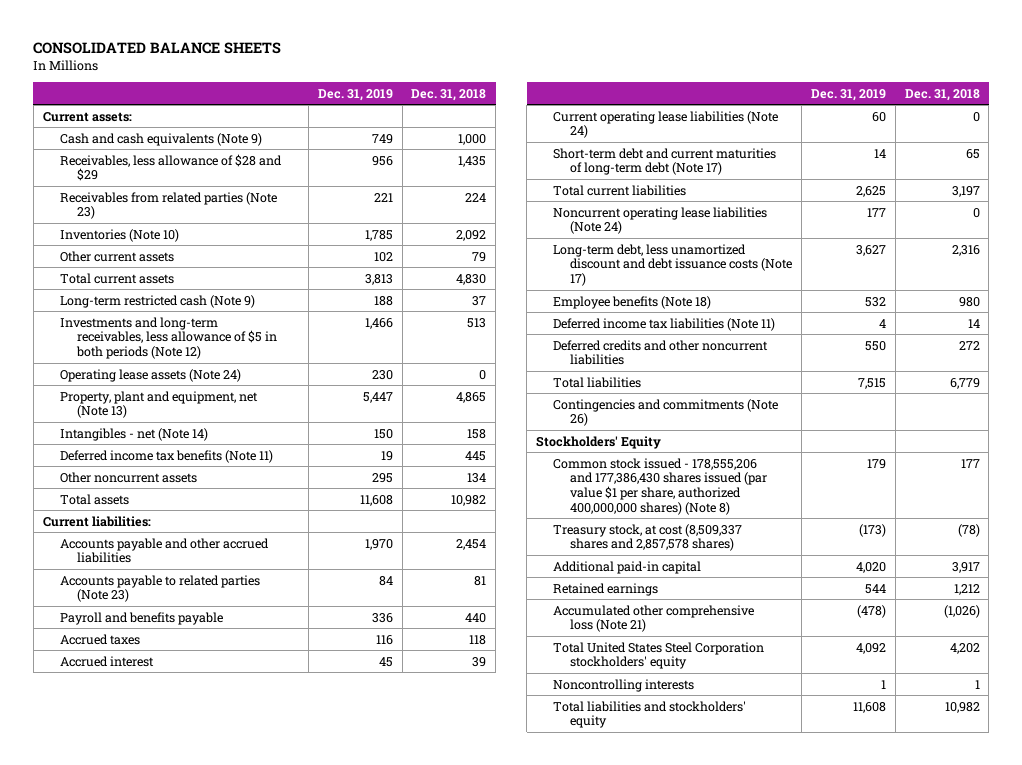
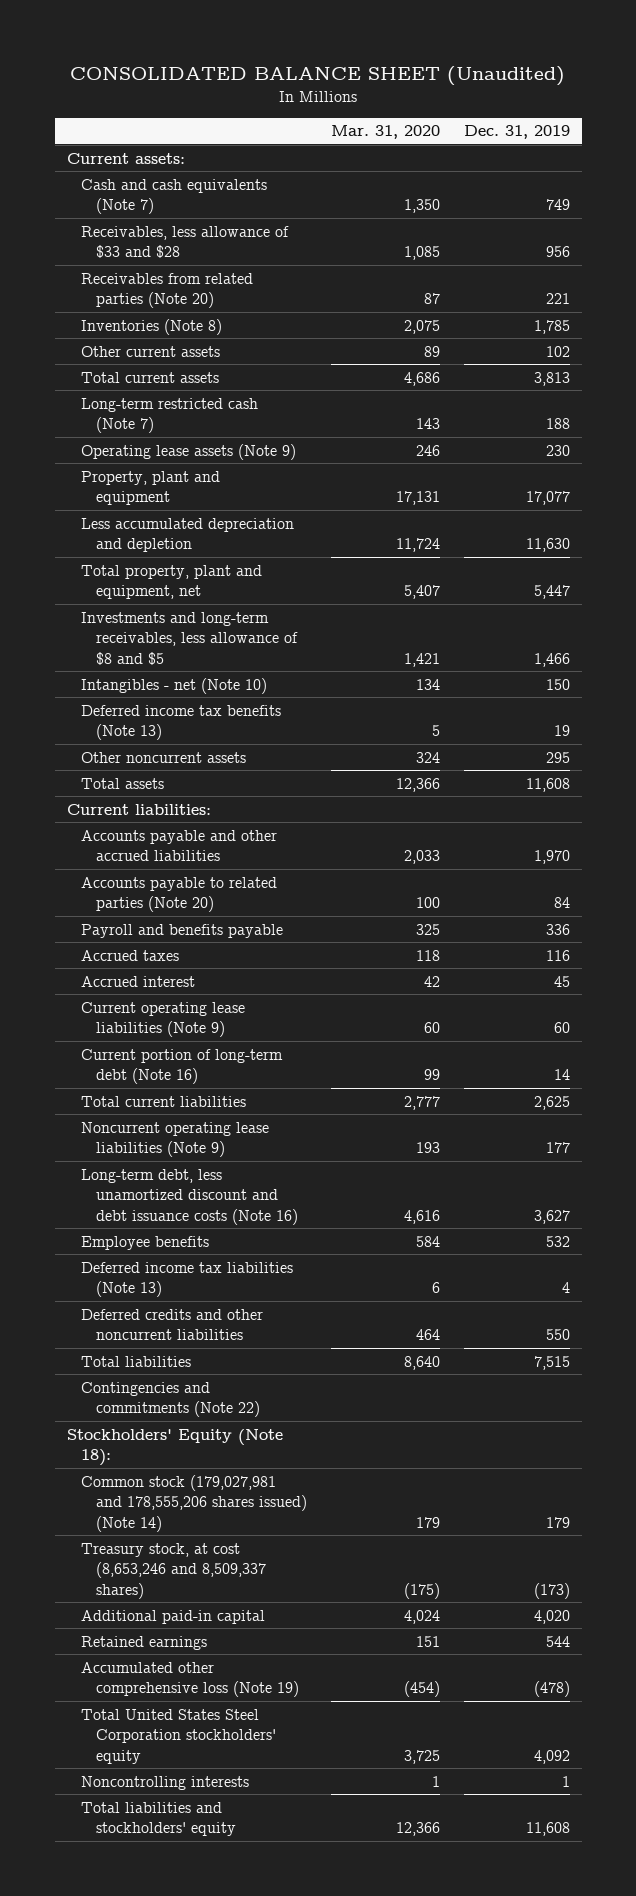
- CONSOLIDATED BALANCE SHEETS
+ CONSOLIDATED BALANCE SHEET (Unaudited)
- | Dec. 31, 2019 | Dec. 31, 2018
+ | Mar. 31, 2020 | Dec. 31, 2019
- Cash and cash equivalents (Note 9) | 749 | 1,000
- Receivables, less allowance of $28 and $29 | 956 | 1,435
- Receivables from related parties (Note 23) | 221 | 224
- Inventories (Note 10) | 1,785 | 2,092
+ Cash and cash equivalents (Note 7) | 1,350 | 749
+ Receivables, less allowance of $33 and $28 | 1,085 | 956
+ Receivables from related parties (Note 20) | 87 | 221
+ Inventories (Note 8) | 2,075 | 1,785
- Long-term restricted cash (Note 9) | 188 | 37
- Investments and long-term receivables, less allowance of $5 in both periods (Note 12) | 1,466 | 513
- Operating lease assets (Note 24) | 230 | 0
- Property, plant and equipment, net (Note 13) | 5,447 | 4,865
- Intangibles - net (Note 14) | 150 | 158
- Deferred income tax benefits (Note 11) | 19 | 445
+ Long-term restricted cash (Note 7) | 143 | 188
+ Operating lease assets (Note 9) | 246 | 230
+ Property, plant and equipment | 17,131 | 17,077
+ Less accumulated depreciation and depletion | 11,724 | 11,630
+ Total property, plant and equipment, net | 5,407 | 5,447
+ Investments and long-term receivables, less allowance of $8 and $5 | 1,421 | 1,466
+ Intangibles - net (Note 10) | 134 | 150
+ Deferred income tax benefits (Note 13) | 5 | 19
- Accounts payable to related parties (Note 23) | 84 | 81
+ Accounts payable to related parties (Note 20) | 100 | 84
- Current operating lease liabilities (Note 24) | 60 | 0
- Short-term debt and current maturities of long-term debt (Note 17) | 14 | 65
+ Current operating lease liabilities (Note 9) | 60 | 60
+ Current portion of long-term debt (Note 16) | 99 | 14
- Noncurrent operating lease liabilities (Note 24) | 177 | 0
- Long-term debt, less unamortized discount and debt issuance costs (Note 17) | 3,627 | 2,316
- Employee benefits (Note 18) | 532 | 980
- Deferred income tax liabilities (Note 11) | 4 | 14
+ Noncurrent operating lease liabilities (Note 9) | 193 | 177
+ Long-term debt, less unamortized discount and debt issuance costs (Note 16) | 4,616 | 3,627
+ Employee benefits | 584 | 532
+ Deferred income tax liabilities (Note 13) | 6 | 4
- Contingencies and commitments (Note 26)
- Stockholders' Equity
- Common stock issued - 178,555,206 and 177,386,430 shares issued (par value $1 per share, authorized 400,000,000 shares) (Note 8) | 179 | 177
- Treasury stock, at cost (8,509,337 shares and 2,857,578 shares) | (173) | (78)
+ Contingencies and commitments (Note 22)
+ Stockholders' Equity (Note 18):
+ Common stock (179,027,981 and 178,555,206 shares issued) (Note 14) | 179 | 179
+ Treasury stock, at cost (8,653,246 and 8,509,337 shares) | (175) | (173)
- Accumulated other comprehensive loss (Note 21) | (478) | (1,026)
+ Accumulated other comprehensive loss (Note 19) | (454) | (478)

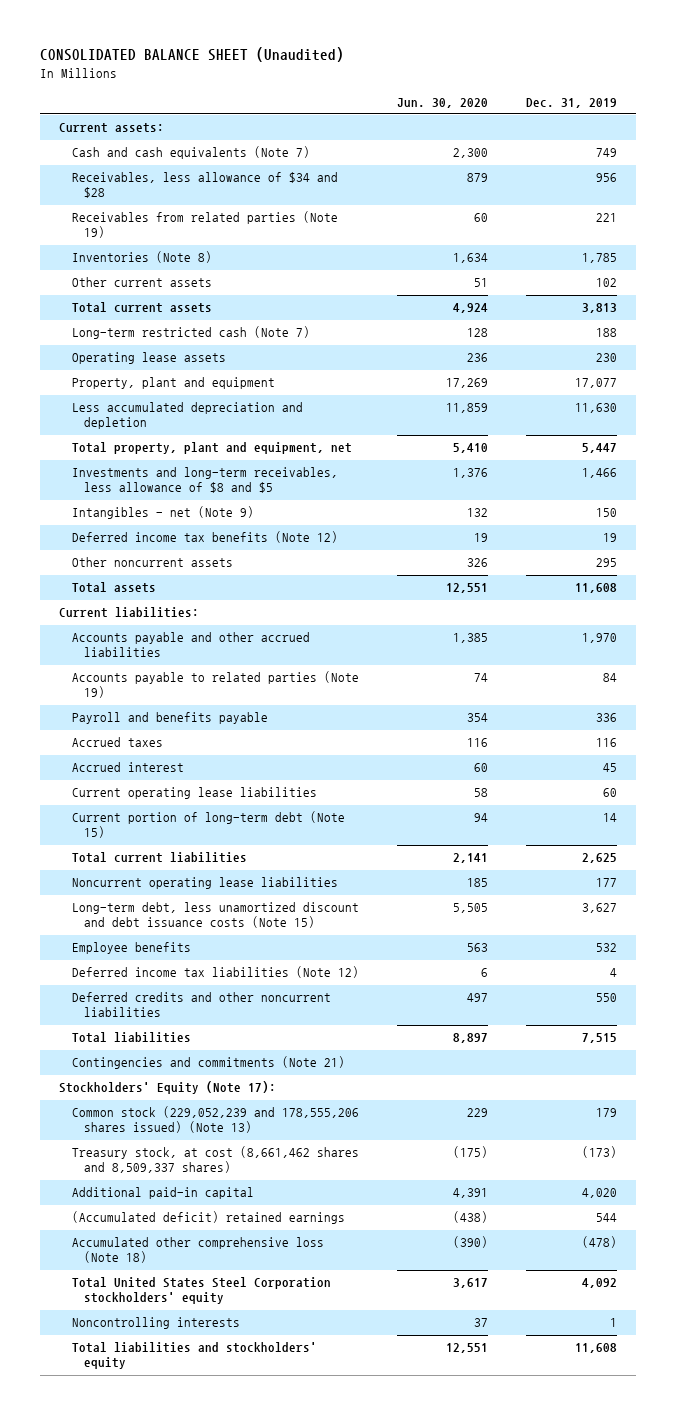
- | Mar. 31, 2020 | Dec. 31, 2019
+ | Jun. 30, 2020 | Dec. 31, 2019
- Receivables, less allowance of $33 and $28 | 1,085 | 956
- Receivables from related parties (Note 20) | 87 | 221
+ Receivables, less allowance of $34 and $28 | 879 | 956
+ Receivables from related parties (Note 19) | 60 | 221
- Operating lease assets (Note 9) | 246 | 230
+ Operating lease assets | 236 | 230
- Intangibles - net (Note 10) | 134 | 150
- Deferred income tax benefits (Note 13) | 5 | 19
+ Intangibles - net (Note 9) | 132 | 150
+ Deferred income tax benefits (Note 12) | 19 | 19
- Accounts payable to related parties (Note 20) | 100 | 84
+ Accounts payable to related parties (Note 19) | 74 | 84
- Current operating lease liabilities (Note 9) | 60 | 60
- Current portion of long-term debt (Note 16) | 99 | 14
+ Current operating lease liabilities | 58 | 60
+ Current portion of long-term debt (Note 15) | 94 | 14
- Noncurrent operating lease liabilities (Note 9) | 193 | 177
- Long-term debt, less unamortized discount and debt issuance costs (Note 16) | 4,616 | 3,627
+ Noncurrent operating lease liabilities | 185 | 177
+ Long-term debt, less unamortized discount and debt issuance costs (Note 15) | 5,505 | 3,627
- Deferred income tax liabilities (Note 13) | 6 | 4
+ Deferred income tax liabilities (Note 12) | 6 | 4
- Contingencies and commitments (Note 22)
- Stockholders' Equity (Note 18):
- Common stock (179,027,981 and 178,555,206 shares issued) (Note 14) | 179 | 179
- Treasury stock, at cost (8,653,246 and 8,509,337 shares) | (175) | (173)
+ Contingencies and commitments (Note 21)
+ Stockholders' Equity (Note 17):
+ Common stock (229,052,239 and 178,555,206 shares issued) (Note 13) | 229 | 179
+ Treasury stock, at cost (8,661,462 shares and 8,509,337 shares) | (175) | (173)
- Retained earnings | 151 | 544
- Accumulated other comprehensive loss (Note 19) | (454) | (478)
+ (Accumulated deficit) retained earnings | (438) | 544
+ Accumulated other comprehensive loss (Note 18) | (390) | (478)

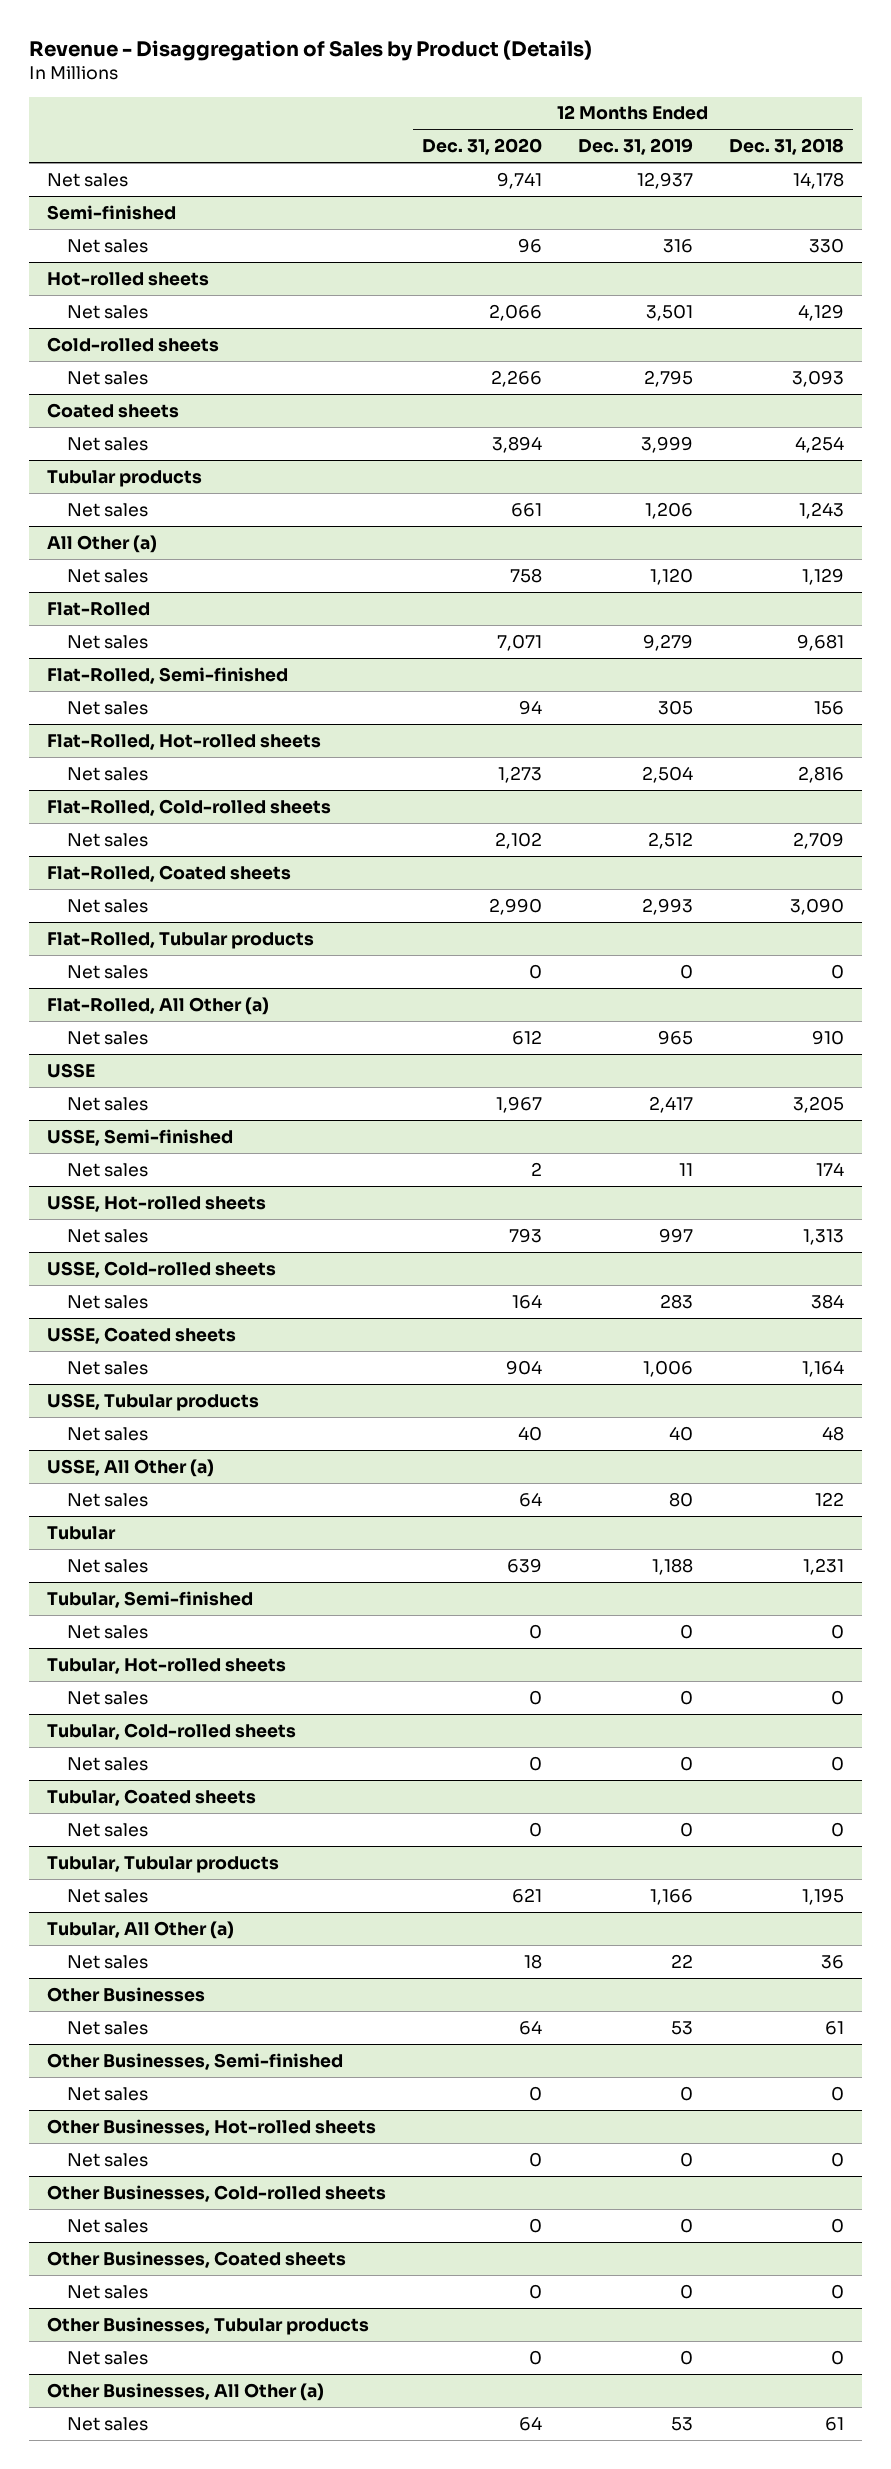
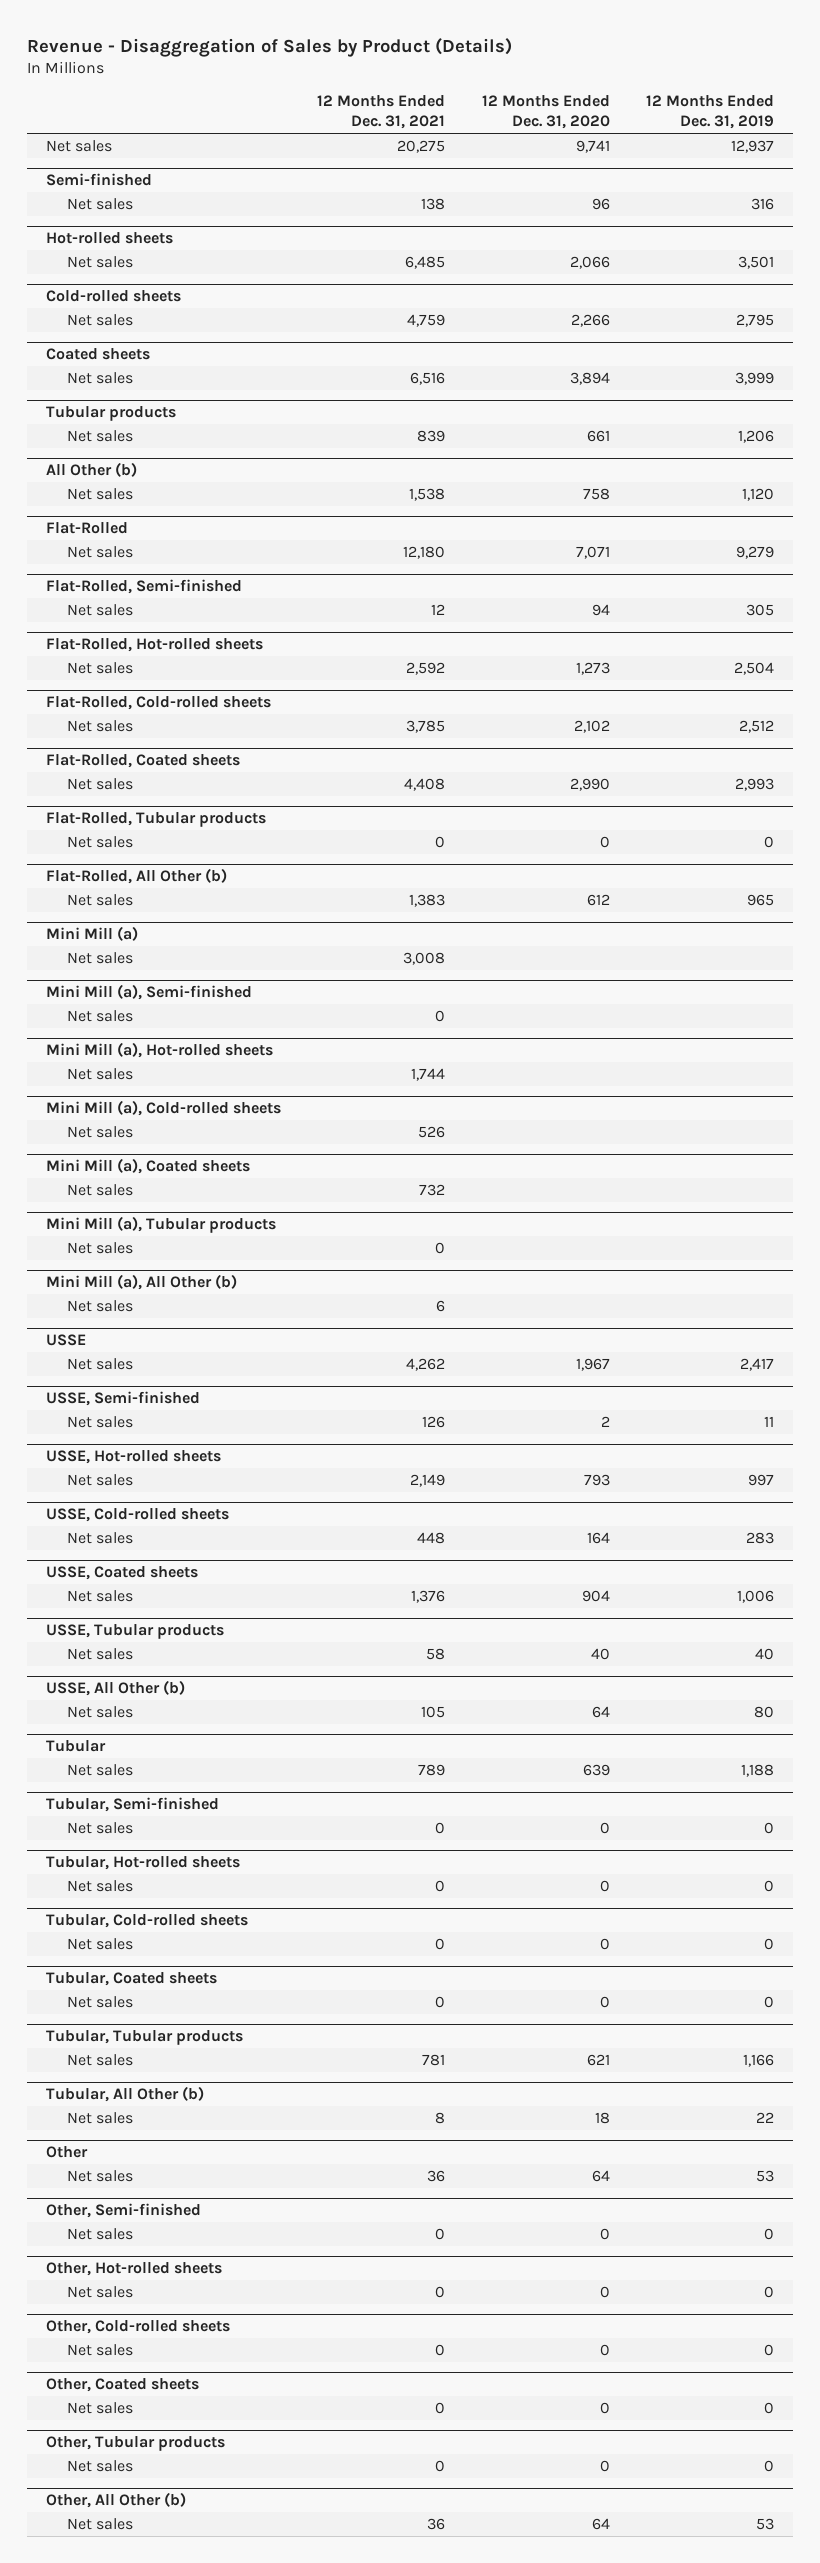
- | 12 Months Ended Dec. 31, 2020 | 12 Months Ended Dec. 31, 2019 | 12 Months Ended Dec. 31, 2018
+ | 12 Months Ended Dec. 31, 2021 | 12 Months Ended Dec. 31, 2020 | 12 Months Ended Dec. 31, 2019
- All Other (a)
+ All Other (b)
- Flat-Rolled, All Other (a)
+ Flat-Rolled, All Other (b)
+ Mini Mill (a)
+ Net sales | 3,008 | |
+ Mini Mill (a), Semi-finished
+ Net sales | 0 | |
+ Mini Mill (a), Hot-rolled sheets
+ Net sales | 1,744 | |
+ Mini Mill (a), Cold-rolled sheets
+ Net sales | 526 | |
+ Mini Mill (a), Coated sheets
+ Net sales | 732 | |
+ Mini Mill (a), Tubular products
+ Net sales | 0 | |
+ Mini Mill (a), All Other (b)
+ Net sales | 6 | |
- USSE, All Other (a)
+ USSE, All Other (b)
- Tubular, All Other (a)
+ Tubular, All Other (b)
- Other Businesses
+ Other
- Other Businesses, Semi-finished
+ Other, Semi-finished
- Other Businesses, Hot-rolled sheets
+ Other, Hot-rolled sheets
- Other Businesses, Cold-rolled sheets
+ Other, Cold-rolled sheets
- Other Businesses, Coated sheets
+ Other, Coated sheets
- Other Businesses, Tubular products
+ Other, Tubular products
- Other Businesses, All Other (a)
+ Other, All Other (b)

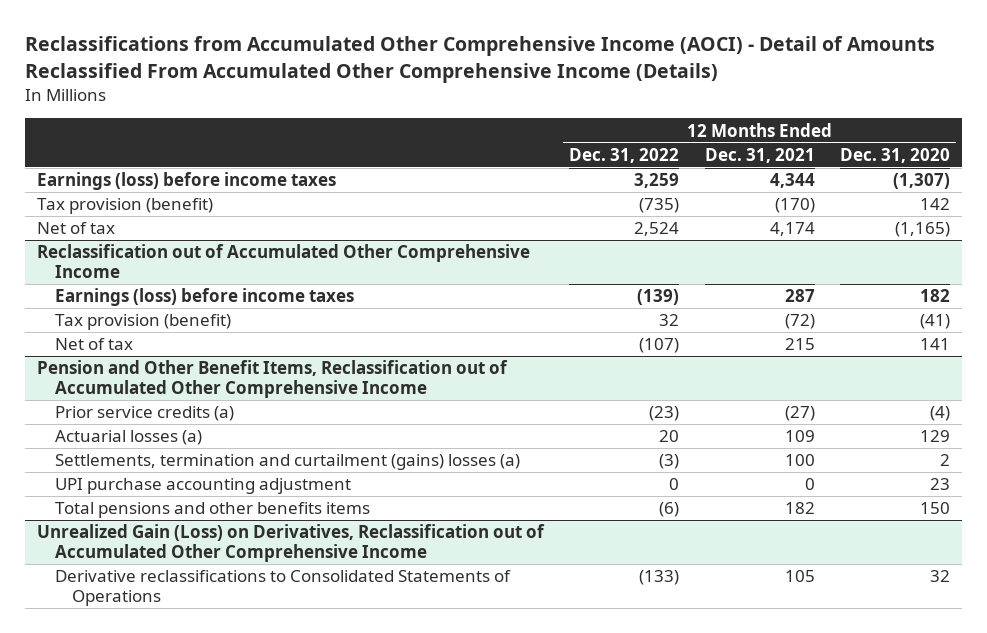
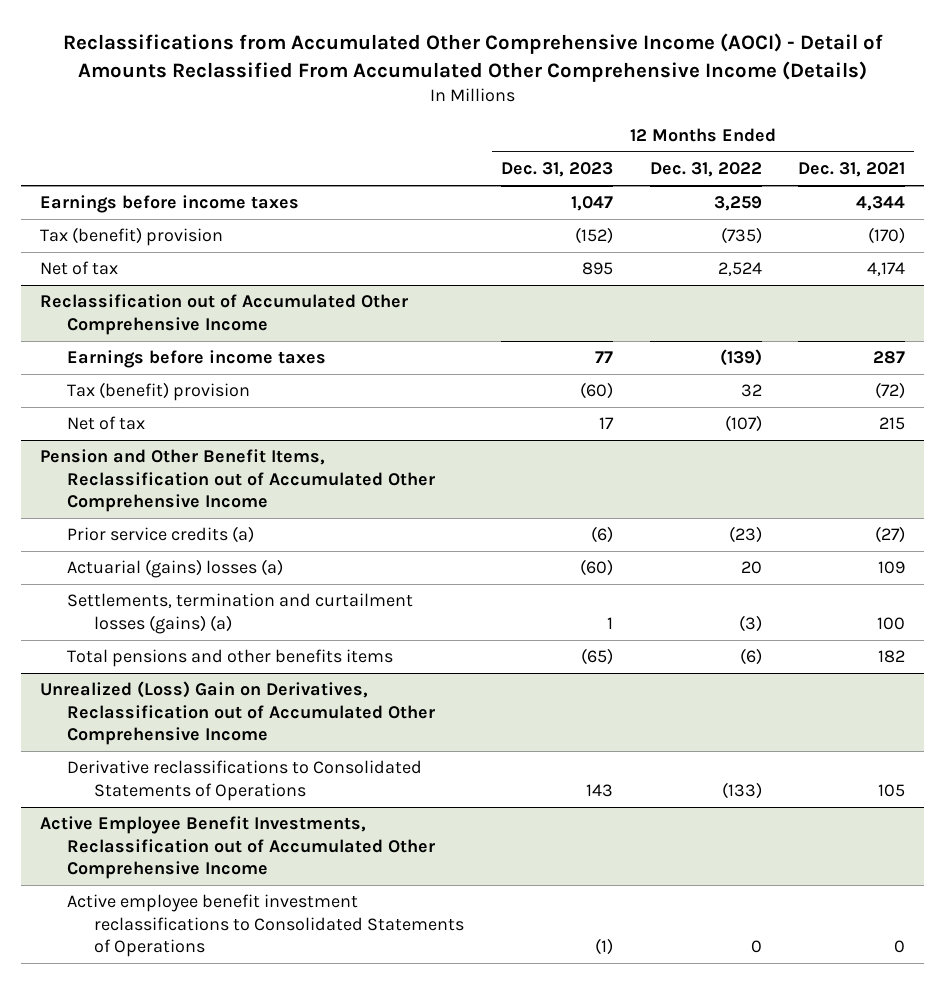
- | 12 Months Ended Dec. 31, 2022 | 12 Months Ended Dec. 31, 2021 | 12 Months Ended Dec. 31, 2020
+ | 12 Months Ended Dec. 31, 2023 | 12 Months Ended Dec. 31, 2022 | 12 Months Ended Dec. 31, 2021
- Earnings (loss) before income taxes | 3,259 | 4,344 | (1,307)
- Tax provision (benefit) | (735) | (170) | 142
+ Earnings before income taxes | 1,047 | 3,259 | 4,344
+ Tax (benefit) provision | (152) | (735) | (170)
@ Reclassification out of Accumulated Other Comprehensive Income
- Earnings (loss) before income taxes | (139) | 287 | 182
- Tax provision (benefit) | 32 | (72) | (41)
+ Earnings before income taxes | 77 | (139) | 287
+ Tax (benefit) provision | (60) | 32 | (72)
@ Pension and Other Benefit Items, Reclassification out of Accumulated Other Comprehensive Income
- Actuarial losses (a) | 20 | 109 | 129
- Settlements, termination and curtailment (gains) losses (a) | (3) | 100 | 2
- UPI purchase accounting adjustment | 0 | 0 | 23
+ Actuarial (gains) losses (a) | (60) | 20 | 109
+ Settlements, termination and curtailment losses (gains) (a) | 1 | (3) | 100
- Unrealized Gain (Loss) on Derivatives, Reclassification out of Accumulated Other Comprehensive Income
+ Unrealized (Loss) Gain on Derivatives, Reclassification out of Accumulated Other Comprehensive Income
+ Active Employee Benefit Investments, Reclassification out of Accumulated Other Comprehensive Income
+ Active employee benefit investment reclassifications to Consolidated Statements of Operations | (1) | 0 | 0

